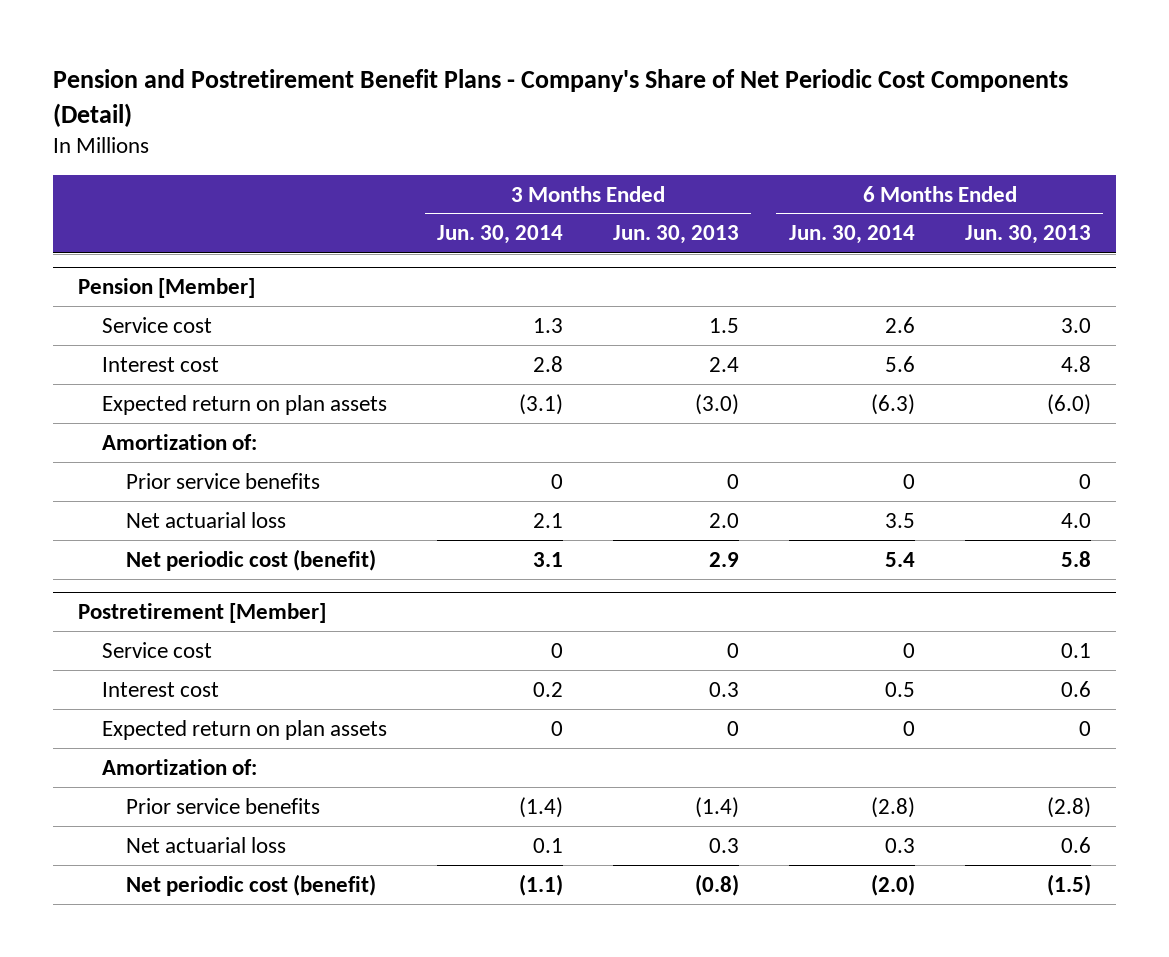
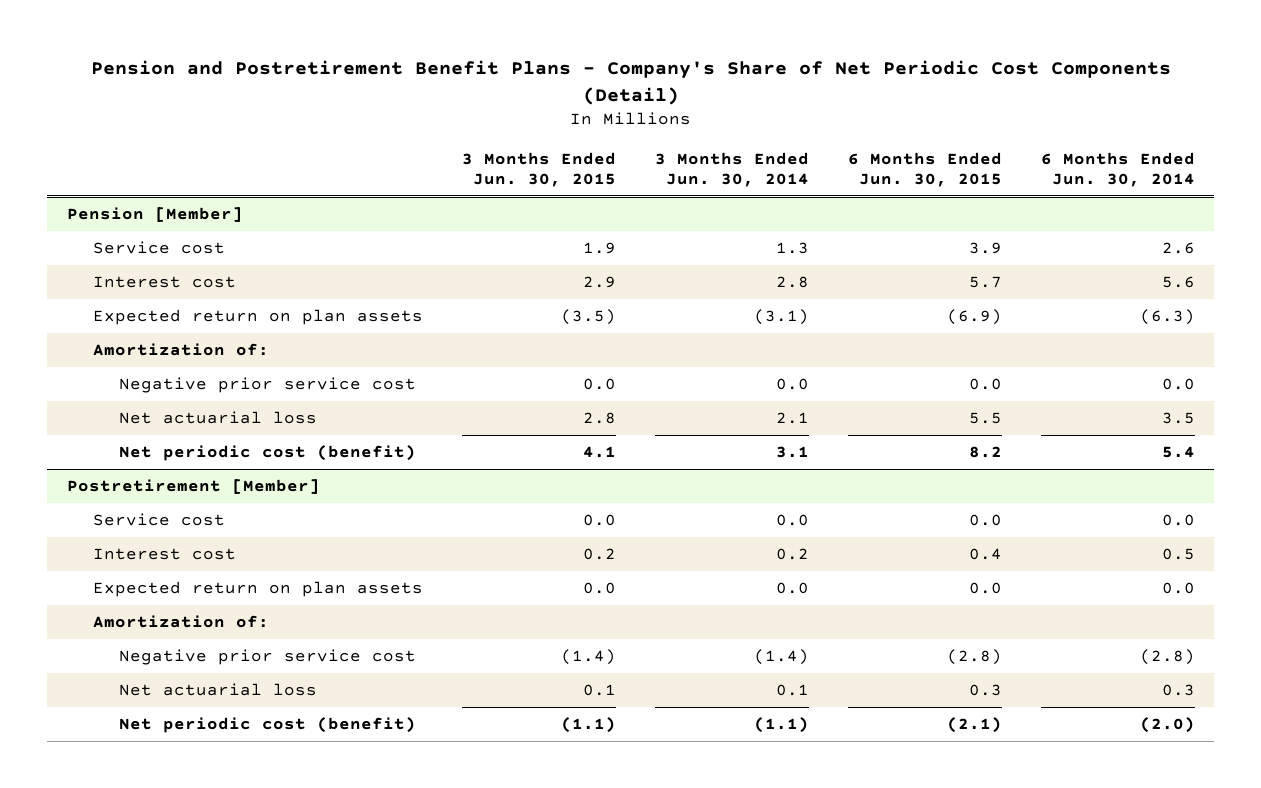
- | 3 Months Ended Jun. 30, 2014 | 3 Months Ended Jun. 30, 2013 | 6 Months Ended Jun. 30, 2014 | 6 Months Ended Jun. 30, 2013
+ | 3 Months Ended Jun. 30, 2015 | 3 Months Ended Jun. 30, 2014 | 6 Months Ended Jun. 30, 2015 | 6 Months Ended Jun. 30, 2014
@ Pension [Member]
- Prior service benefits | 0 | 0 | 0 | 0
+ Negative prior service cost | 0.0 | 0.0 | 0.0 | 0.0
@ Postretirement [Member]
- Service cost | 0 | 0 | 0 | 0.1
+ Service cost | 0.0 | 0.0 | 0.0 | 0.0
- Expected return on plan assets | 0 | 0 | 0 | 0
+ Expected return on plan assets | 0.0 | 0.0 | 0.0 | 0.0
- Prior service benefits | (1.4) | (1.4) | (2.8) | (2.8)
+ Negative prior service cost | (1.4) | (1.4) | (2.8) | (2.8)

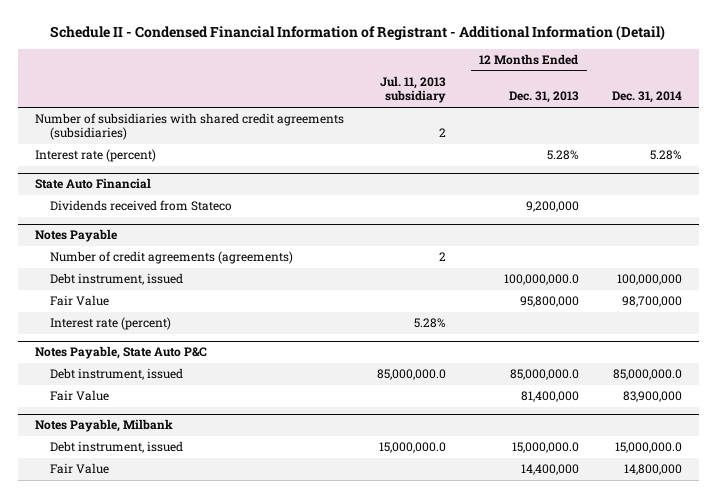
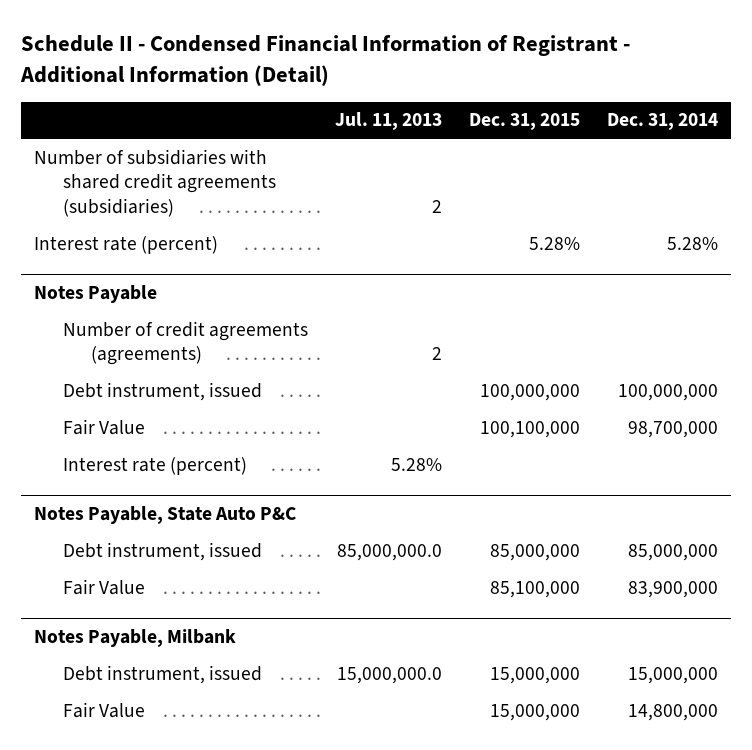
- | Jul. 11, 2013 subsidiary | 12 Months Ended Dec. 31, 2013 | Dec. 31, 2014
+ | Jul. 11, 2013 | Dec. 31, 2015 | Dec. 31, 2014
- State Auto Financial
- Dividends received from Stateco | | 9,200,000 |
@ Notes Payable, State Auto P&C
- Debt instrument, issued | 85,000,000.0 | 85,000,000.0 | 85,000,000.0
+ Debt instrument, issued | 85,000,000.0 | 85,000,000 | 85,000,000
@ Notes Payable, Milbank
- Debt instrument, issued | 15,000,000.0 | 15,000,000.0 | 15,000,000.0
+ Debt instrument, issued | 15,000,000.0 | 15,000,000 | 15,000,000

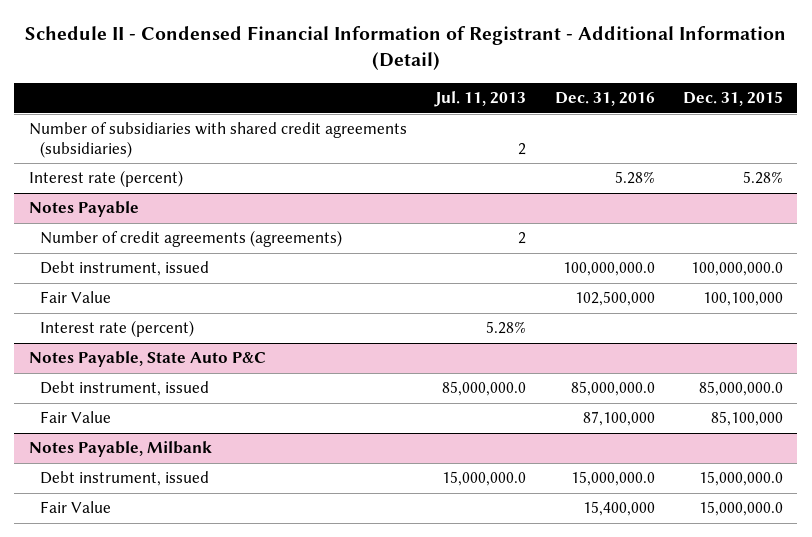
- | Jul. 11, 2013 | Dec. 31, 2015 | Dec. 31, 2014
+ | Jul. 11, 2013 | Dec. 31, 2016 | Dec. 31, 2015
@ Notes Payable
- Debt instrument, issued | | 100,000,000 | 100,000,000
+ Debt instrument, issued | | 100,000,000.0 | 100,000,000.0
@ Notes Payable, State Auto P&C
- Debt instrument, issued | 85,000,000.0 | 85,000,000 | 85,000,000
+ Debt instrument, issued | 85,000,000.0 | 85,000,000.0 | 85,000,000.0
@ Notes Payable, Milbank
- Debt instrument, issued | 15,000,000.0 | 15,000,000 | 15,000,000
- Fair Value | | 15,000,000 | 14,800,000
+ Debt instrument, issued | 15,000,000.0 | 15,000,000.0 | 15,000,000.0
+ Fair Value | | 15,400,000 | 15,000,000.0

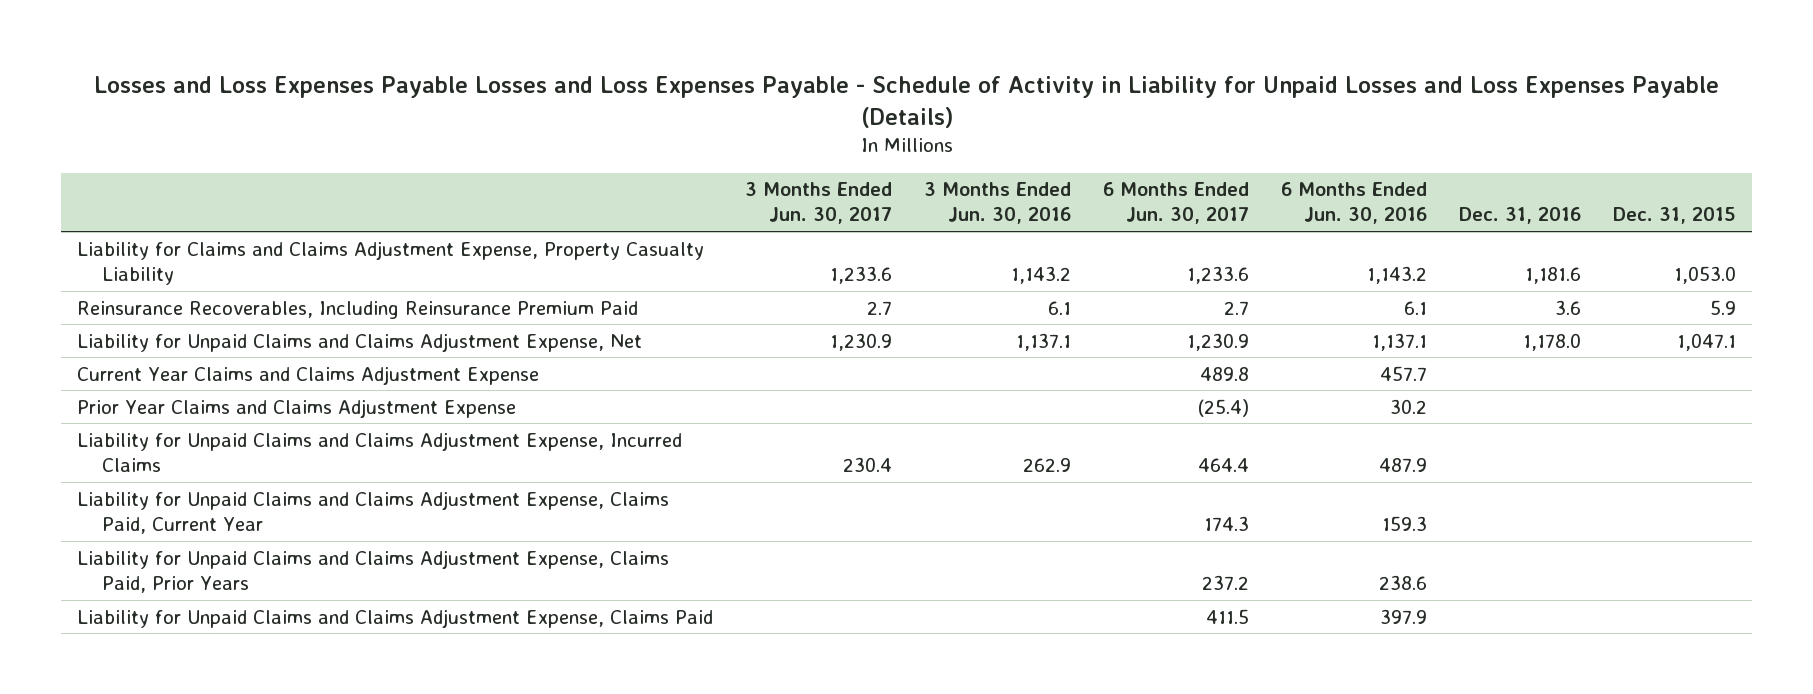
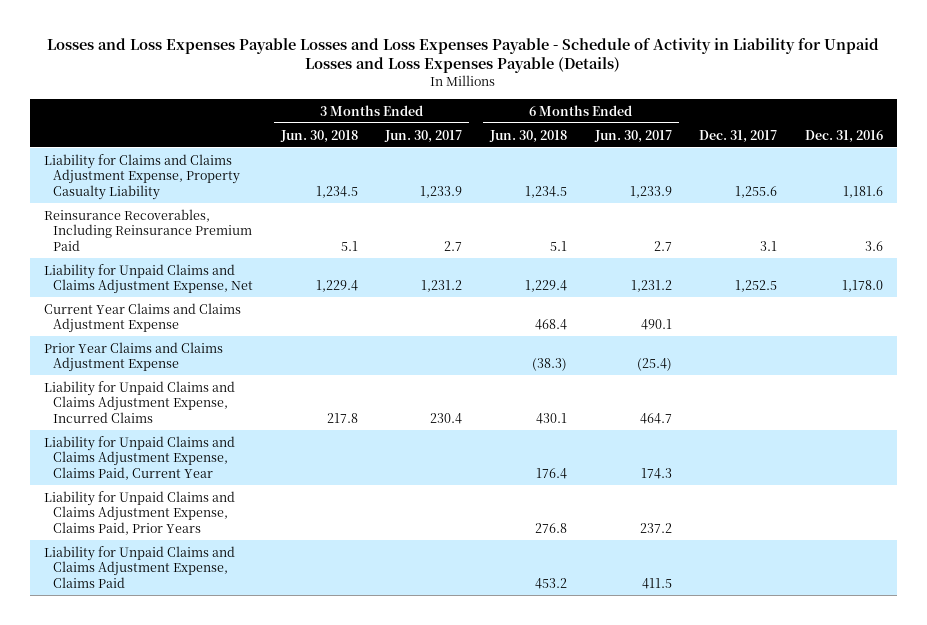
- | 3 Months Ended Jun. 30, 2017 | 3 Months Ended Jun. 30, 2016 | 6 Months Ended Jun. 30, 2017 | 6 Months Ended Jun. 30, 2016 | Dec. 31, 2016 | Dec. 31, 2015
+ | 3 Months Ended Jun. 30, 2018 | 3 Months Ended Jun. 30, 2017 | 6 Months Ended Jun. 30, 2018 | 6 Months Ended Jun. 30, 2017 | Dec. 31, 2017 | Dec. 31, 2016
- Liability for Claims and Claims Adjustment Expense, Property Casualty Liability | 1,233.6 | 1,143.2 | 1,233.6 | 1,143.2 | 1,181.6 | 1,053.0
+ Liability for Claims and Claims Adjustment Expense, Property Casualty Liability | 1,234.5 | 1,233.9 | 1,234.5 | 1,233.9 | 1,255.6 | 1,181.6
- Liability for Unpaid Claims and Claims Adjustment Expense, Net | 1,230.9 | 1,137.1 | 1,230.9 | 1,137.1 | 1,178.0 | 1,047.1
- Current Year Claims and Claims Adjustment Expense | | | 489.8 | 457.7 | |
+ Liability for Unpaid Claims and Claims Adjustment Expense, Net | 1,229.4 | 1,231.2 | 1,229.4 | 1,231.2 | 1,252.5 | 1,178.0
+ Current Year Claims and Claims Adjustment Expense | | | 468.4 | 490.1 | |
- Liability for Unpaid Claims and Claims Adjustment Expense, Incurred Claims | 230.4 | 262.9 | 464.4 | 487.9 | |
+ Liability for Unpaid Claims and Claims Adjustment Expense, Incurred Claims | 217.8 | 230.4 | 430.1 | 464.7 | |

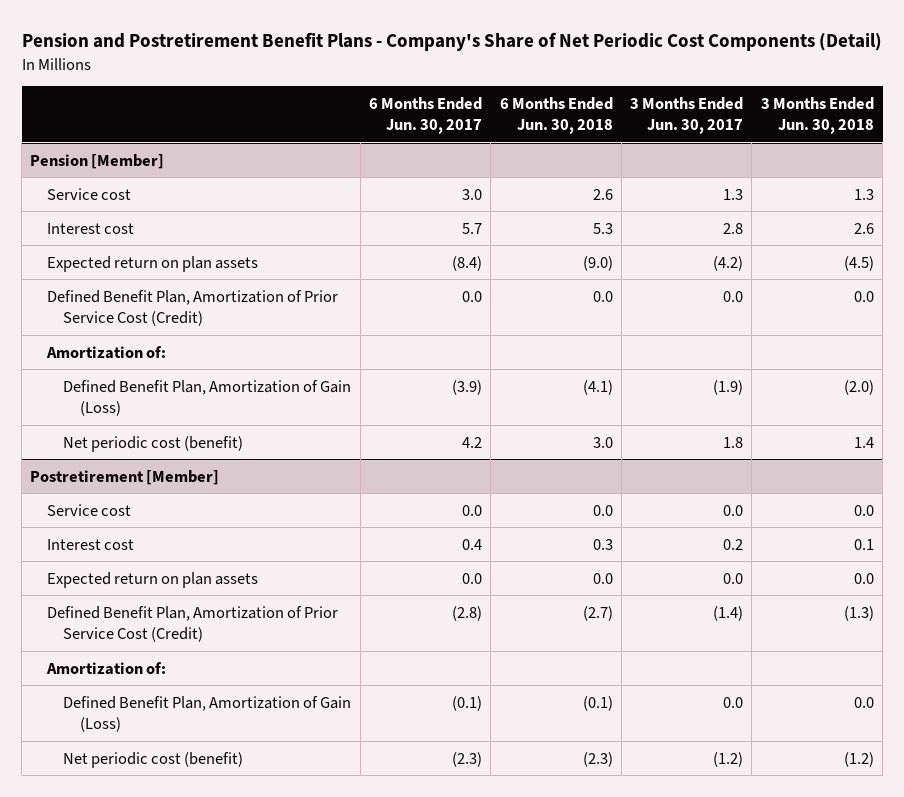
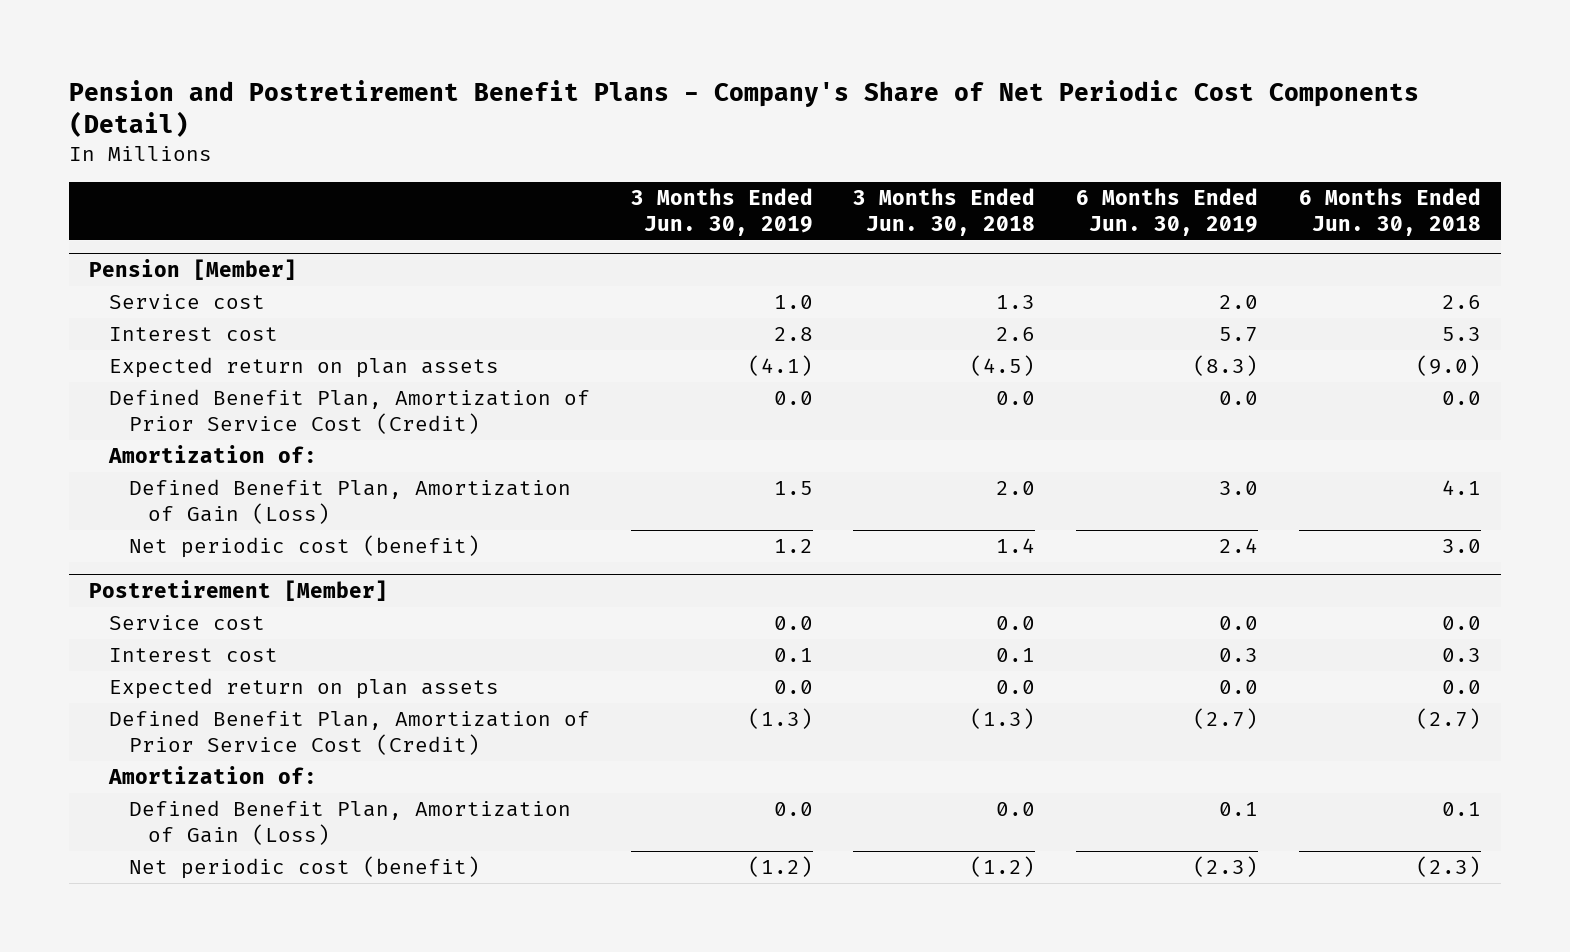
- | 6 Months Ended Jun. 30, 2017 | 6 Months Ended Jun. 30, 2018 | 3 Months Ended Jun. 30, 2017 | 3 Months Ended Jun. 30, 2018
+ | 3 Months Ended Jun. 30, 2019 | 3 Months Ended Jun. 30, 2018 | 6 Months Ended Jun. 30, 2019 | 6 Months Ended Jun. 30, 2018
@ Pension [Member]
- Defined Benefit Plan, Amortization of Gain (Loss) | (3.9) | (4.1) | (1.9) | (2.0)
+ Defined Benefit Plan, Amortization of Gain (Loss) | 1.5 | 2.0 | 3.0 | 4.1
@ Postretirement [Member]
- Defined Benefit Plan, Amortization of Gain (Loss) | (0.1) | (0.1) | 0.0 | 0.0
+ Defined Benefit Plan, Amortization of Gain (Loss) | 0.0 | 0.0 | 0.1 | 0.1

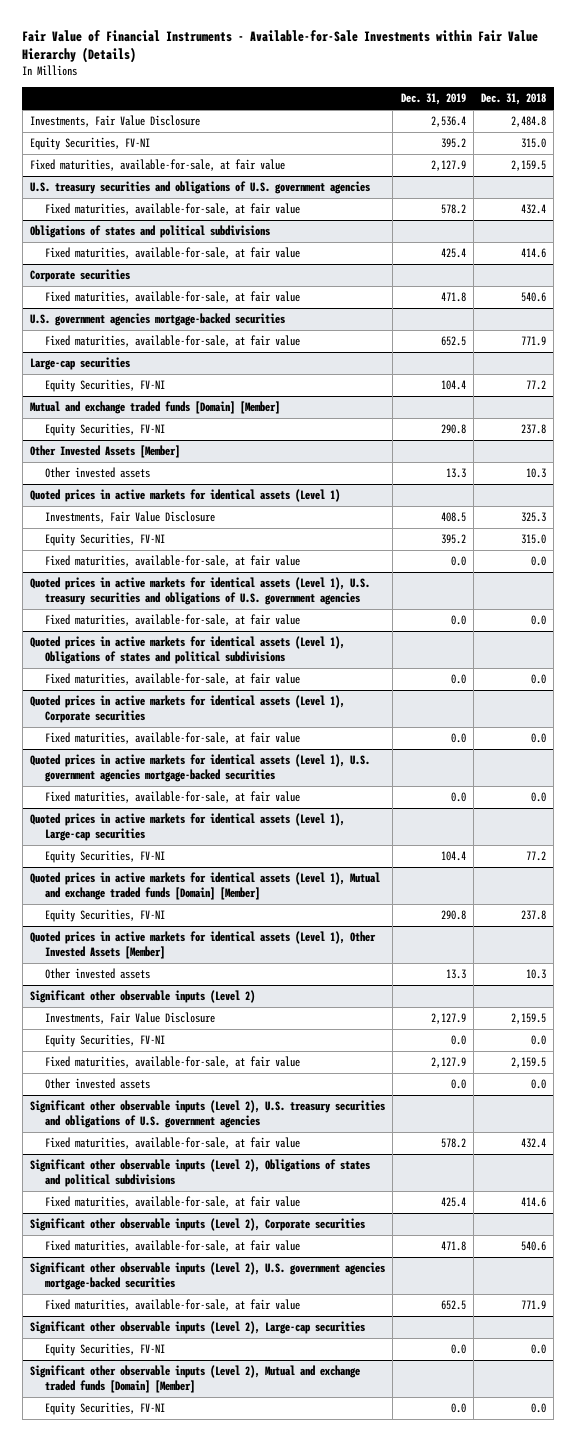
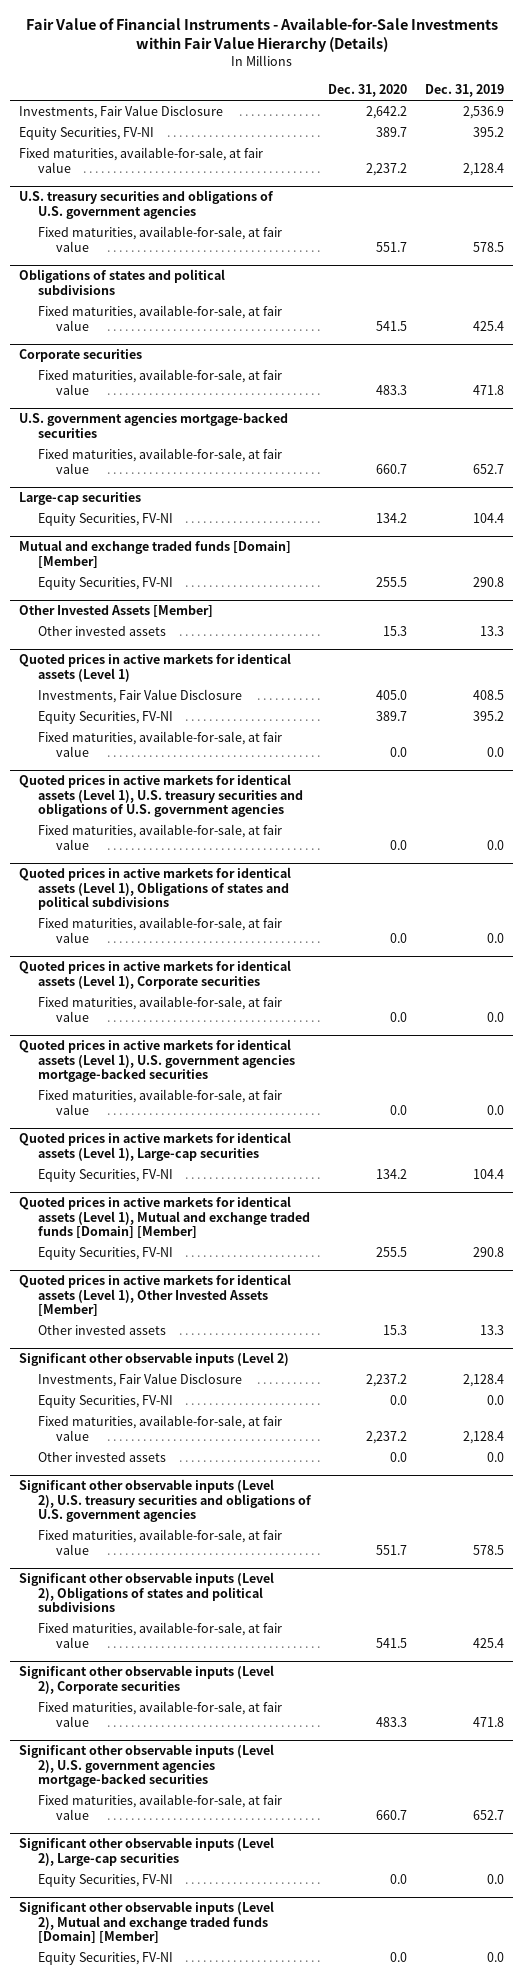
- | Dec. 31, 2019 | Dec. 31, 2018
+ | Dec. 31, 2020 | Dec. 31, 2019
- Investments, Fair Value Disclosure | 2,536.4 | 2,484.8
+ Investments, Fair Value Disclosure | 2,642.2 | 2,536.9
- Fixed maturities, available-for-sale, at fair value | 2,127.9 | 2,159.5
+ Fixed maturities, available-for-sale, at fair value | 2,237.2 | 2,128.4
@ U.S. treasury securities and obligations of U.S. government agencies
- Fixed maturities, available-for-sale, at fair value | 578.2 | 432.4
+ Fixed maturities, available-for-sale, at fair value | 551.7 | 578.5
@ U.S. government agencies mortgage-backed securities
- Fixed maturities, available-for-sale, at fair value | 652.5 | 771.9
+ Fixed maturities, available-for-sale, at fair value | 660.7 | 652.7
@ Significant other observable inputs (Level 2)
- Investments, Fair Value Disclosure | 2,127.9 | 2,159.5
+ Investments, Fair Value Disclosure | 2,237.2 | 2,128.4
- Fixed maturities, available-for-sale, at fair value | 2,127.9 | 2,159.5
+ Fixed maturities, available-for-sale, at fair value | 2,237.2 | 2,128.4
@ Significant other observable inputs (Level 2), U.S. treasury securities and obligations of U.S. government agencies
- Fixed maturities, available-for-sale, at fair value | 578.2 | 432.4
+ Fixed maturities, available-for-sale, at fair value | 551.7 | 578.5
@ Significant other observable inputs (Level 2), U.S. government agencies mortgage-backed securities
- Fixed maturities, available-for-sale, at fair value | 652.5 | 771.9
+ Fixed maturities, available-for-sale, at fair value | 660.7 | 652.7

